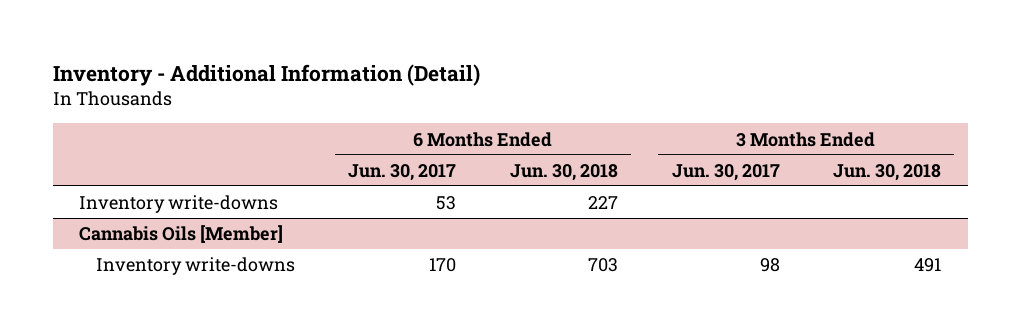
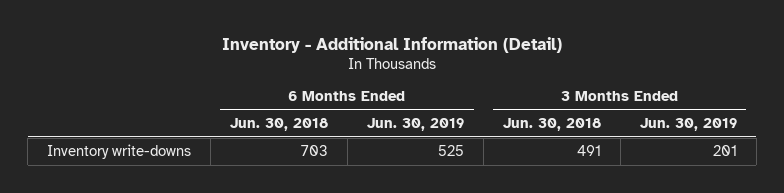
- | 6 Months Ended Jun. 30, 2017 | 6 Months Ended Jun. 30, 2018 | 3 Months Ended Jun. 30, 2017 | 3 Months Ended Jun. 30, 2018
+ | 6 Months Ended Jun. 30, 2018 | 6 Months Ended Jun. 30, 2019 | 3 Months Ended Jun. 30, 2018 | 3 Months Ended Jun. 30, 2019
- Inventory write-downs | 53 | 227 | |
- Cannabis Oils [Member]

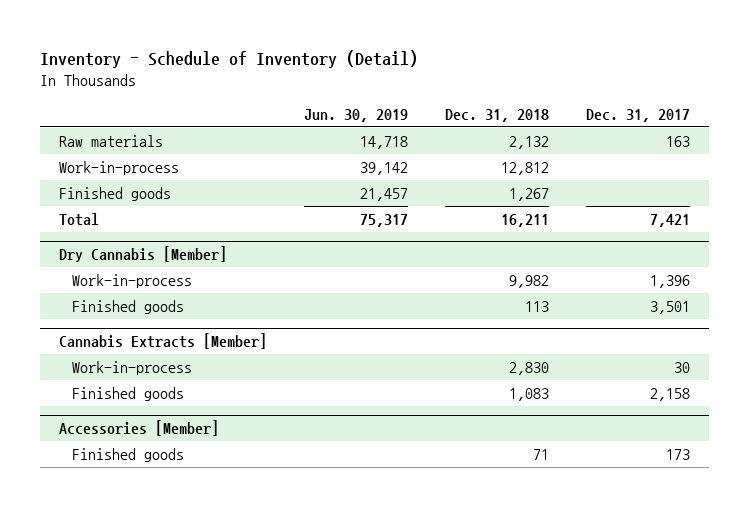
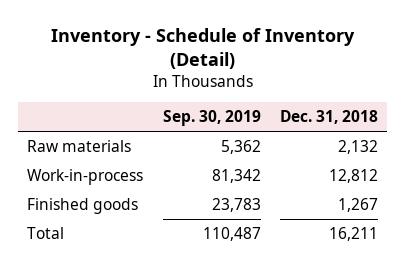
- | Jun. 30, 2019 | Dec. 31, 2018 | Dec. 31, 2017
+ | Sep. 30, 2019 | Dec. 31, 2018
- Dry Cannabis [Member]
- Work-in-process | | 9,982 | 1,396
- Finished goods | | 113 | 3,501
- Cannabis Extracts [Member]
- Work-in-process | | 2,830 | 30
- Finished goods | | 1,083 | 2,158
- Accessories [Member]
- Finished goods | | 71 | 173

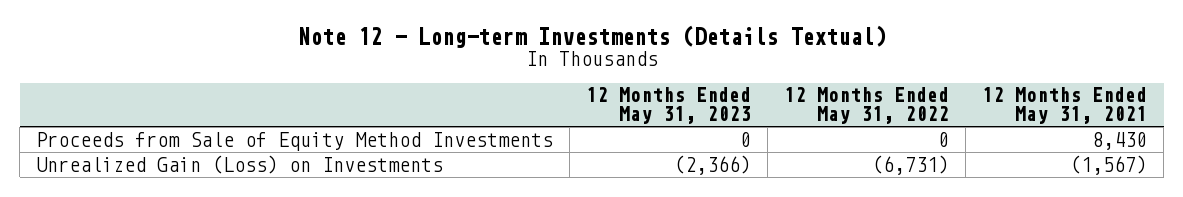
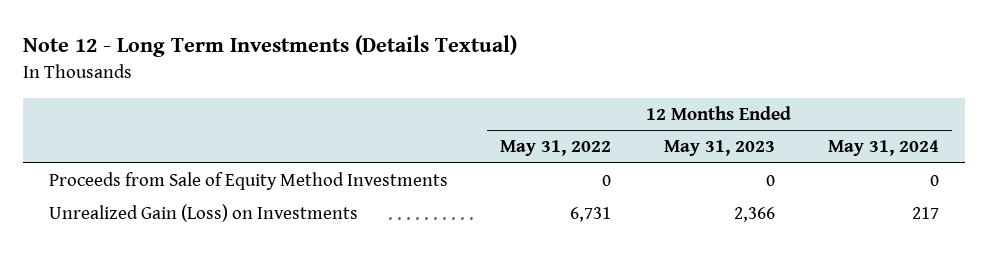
- Note 12 - Long-term Investments (Details Textual)
+ Note 12 - Long Term Investments (Details Textual)
- | 12 Months Ended May 31, 2023 | 12 Months Ended May 31, 2022 | 12 Months Ended May 31, 2021
+ | 12 Months Ended May 31, 2022 | 12 Months Ended May 31, 2023 | 12 Months Ended May 31, 2024
- Unrealized Gain (Loss) on Investments | (2,366) | (6,731) | (1,567)
+ Unrealized Gain (Loss) on Investments | 6,731 | 2,366 | 217

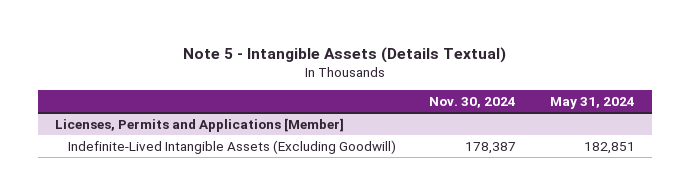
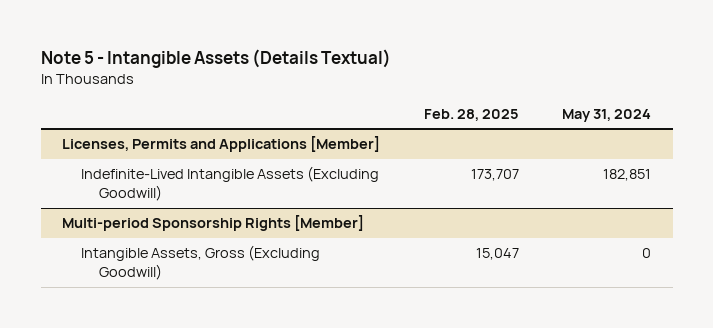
- | Nov. 30, 2024 | May 31, 2024
+ | Feb. 28, 2025 | May 31, 2024
+ Multi-period Sponsorship Rights [Member]
+ Intangible Assets, Gross (Excluding Goodwill) | 15,047 | 0

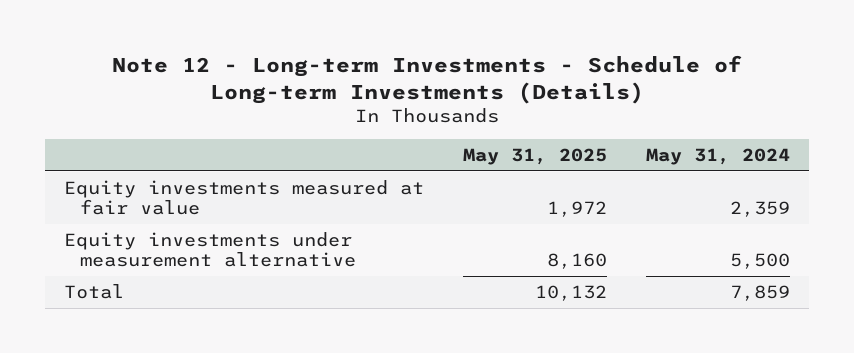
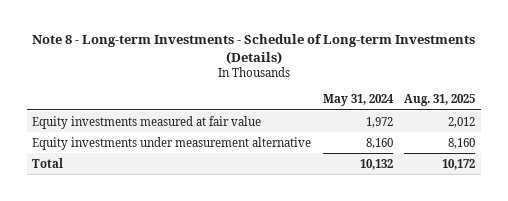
- Note 12 - Long-term Investments - Schedule of Long-term Investments (Details)
+ Note 8 - Long-term Investments - Schedule of Long-term Investments (Details)
- | May 31, 2025 | May 31, 2024
+ | May 31, 2024 | Aug. 31, 2025
- Equity investments measured at fair value | 1,972 | 2,359
- Equity investments under measurement alternative | 8,160 | 5,500
- Total | 10,132 | 7,859
+ Equity investments measured at fair value | 1,972 | 2,012
+ Equity investments under measurement alternative | 8,160 | 8,160
+ Total | 10,132 | 10,172

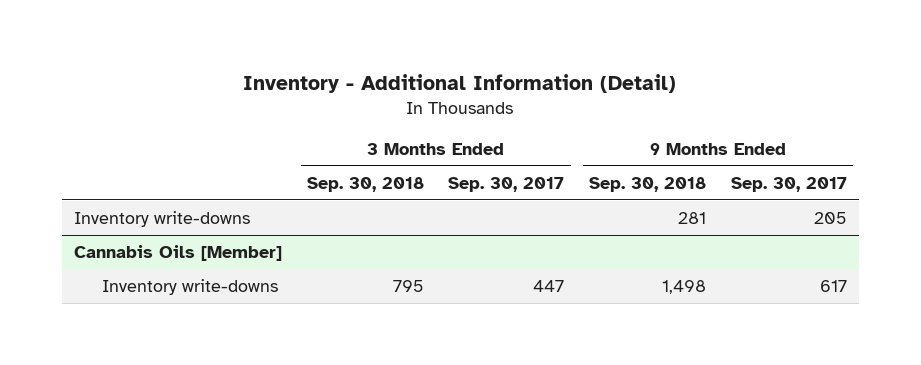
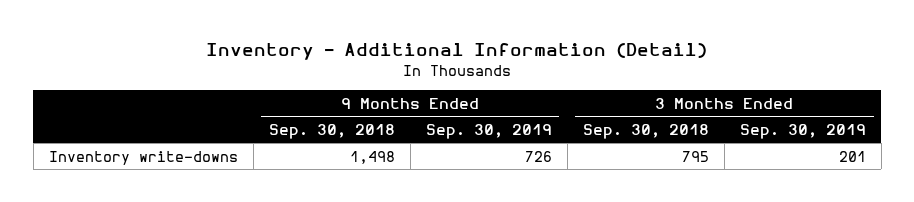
- | 3 Months Ended Sep. 30, 2018 | 3 Months Ended Sep. 30, 2017 | 9 Months Ended Sep. 30, 2018 | 9 Months Ended Sep. 30, 2017
+ | 9 Months Ended Sep. 30, 2018 | 9 Months Ended Sep. 30, 2019 | 3 Months Ended Sep. 30, 2018 | 3 Months Ended Sep. 30, 2019
- Inventory write-downs | | | 281 | 205
- Cannabis Oils [Member]

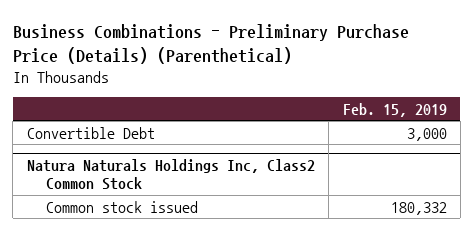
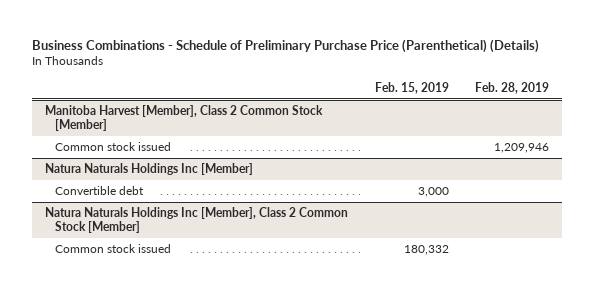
- Business Combinations - Preliminary Purchase Price (Details) (Parenthetical)
+ Business Combinations - Schedule of Preliminary Purchase Price (Parenthetical) (Details)
- | Feb. 15, 2019
+ | Feb. 15, 2019 | Feb. 28, 2019
- Convertible Debt | 3,000
- Natura Naturals Holdings Inc, Class2 Common Stock
+ Manitoba Harvest [Member], Class 2 Common Stock [Member]
+ Common stock issued | | 1,209,946
+ Natura Naturals Holdings Inc [Member]
+ Convertible debt | 3,000 |
+ Natura Naturals Holdings Inc [Member], Class 2 Common Stock [Member]

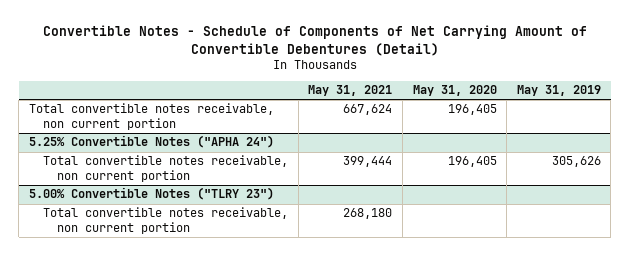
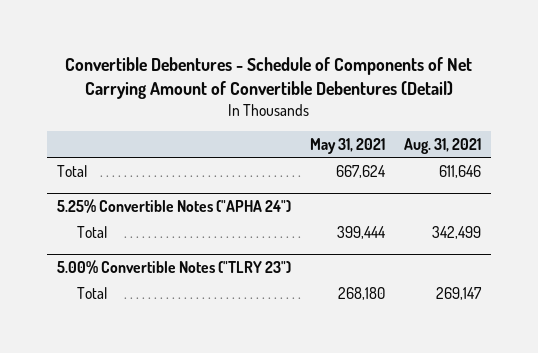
- Convertible Notes - Schedule of Components of Net Carrying Amount of Convertible Debentures (Detail)
+ Convertible Debentures - Schedule of Components of Net Carrying Amount of Convertible Debentures (Detail)
- | May 31, 2021 | May 31, 2020 | May 31, 2019
+ | May 31, 2021 | Aug. 31, 2021
- Total convertible notes receivable, non current portion | 667,624 | 196,405 |
+ Total | 667,624 | 611,646
@ 5.25% Convertible Notes ("APHA 24")
- Total convertible notes receivable, non current portion | 399,444 | 196,405 | 305,626
+ Total | 399,444 | 342,499
@ 5.00% Convertible Notes ("TLRY 23")
- Total convertible notes receivable, non current portion | 268,180 | |
+ Total | 268,180 | 269,147

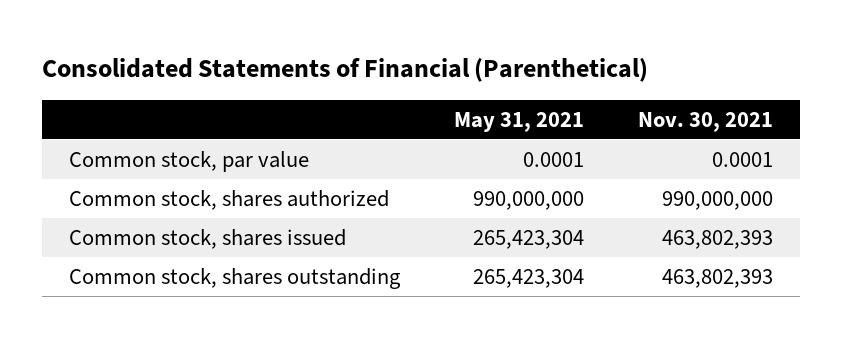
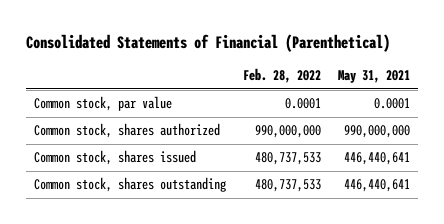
- | May 31, 2021 | Nov. 30, 2021
+ | Feb. 28, 2022 | May 31, 2021
- Common stock, shares issued | 265,423,304 | 463,802,393
- Common stock, shares outstanding | 265,423,304 | 463,802,393
+ Common stock, shares issued | 480,737,533 | 446,440,641
+ Common stock, shares outstanding | 480,737,533 | 446,440,641

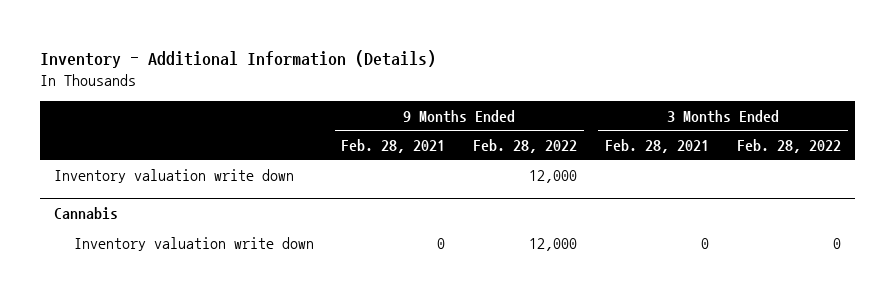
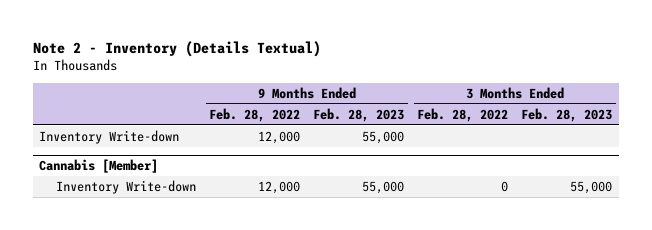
- Inventory - Additional Information (Details)
+ Note 2 - Inventory (Details Textual)
- | 9 Months Ended Feb. 28, 2021 | 9 Months Ended Feb. 28, 2022 | 3 Months Ended Feb. 28, 2021 | 3 Months Ended Feb. 28, 2022
+ | 9 Months Ended Feb. 28, 2022 | 9 Months Ended Feb. 28, 2023 | 3 Months Ended Feb. 28, 2022 | 3 Months Ended Feb. 28, 2023
- Inventory valuation write down | | 12,000 | |
- Cannabis
- Inventory valuation write down | 0 | 12,000 | 0 | 0
+ Inventory Write-down | 12,000 | 55,000 | |
+ Cannabis [Member]
+ Inventory Write-down | 12,000 | 55,000 | 0 | 55,000

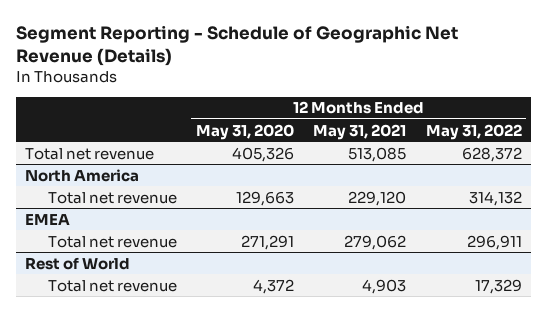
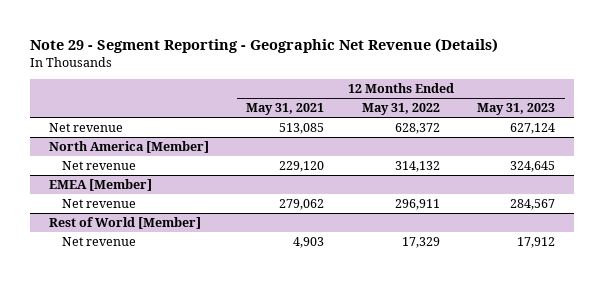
- Segment Reporting - Schedule of Geographic Net Revenue (Details)
+ Note 29 - Segment Reporting - Geographic Net Revenue (Details)
- | 12 Months Ended May 31, 2020 | 12 Months Ended May 31, 2021 | 12 Months Ended May 31, 2022
+ | 12 Months Ended May 31, 2021 | 12 Months Ended May 31, 2022 | 12 Months Ended May 31, 2023
- Total net revenue | 405,326 | 513,085 | 628,372
- North America
- Total net revenue | 129,663 | 229,120 | 314,132
- EMEA
- Total net revenue | 271,291 | 279,062 | 296,911
- Rest of World
- Total net revenue | 4,372 | 4,903 | 17,329
+ Net revenue | 513,085 | 628,372 | 627,124
+ North America [Member]
+ Net revenue | 229,120 | 314,132 | 324,645
+ EMEA [Member]
+ Net revenue | 279,062 | 296,911 | 284,567
+ Rest of World [Member]
+ Net revenue | 4,903 | 17,329 | 17,912

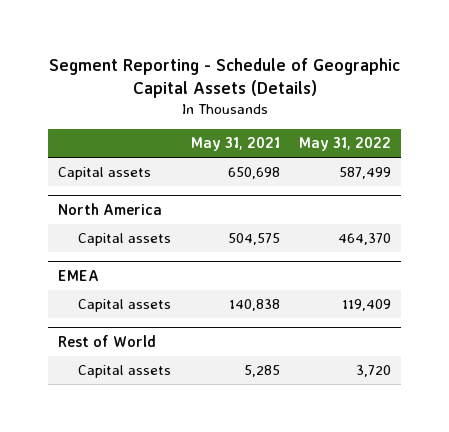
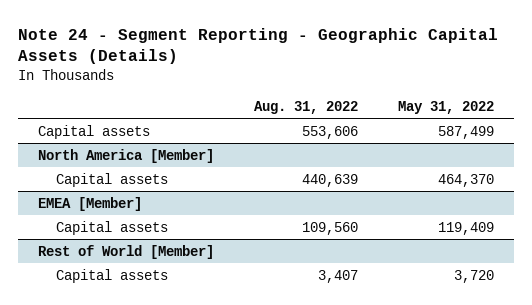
- Segment Reporting - Schedule of Geographic Capital Assets (Details)
+ Note 24 - Segment Reporting - Geographic Capital Assets (Details)
- | May 31, 2021 | May 31, 2022
+ | Aug. 31, 2022 | May 31, 2022
- North America
+ North America [Member]
- EMEA
+ EMEA [Member]
- Rest of World
+ Rest of World [Member]

